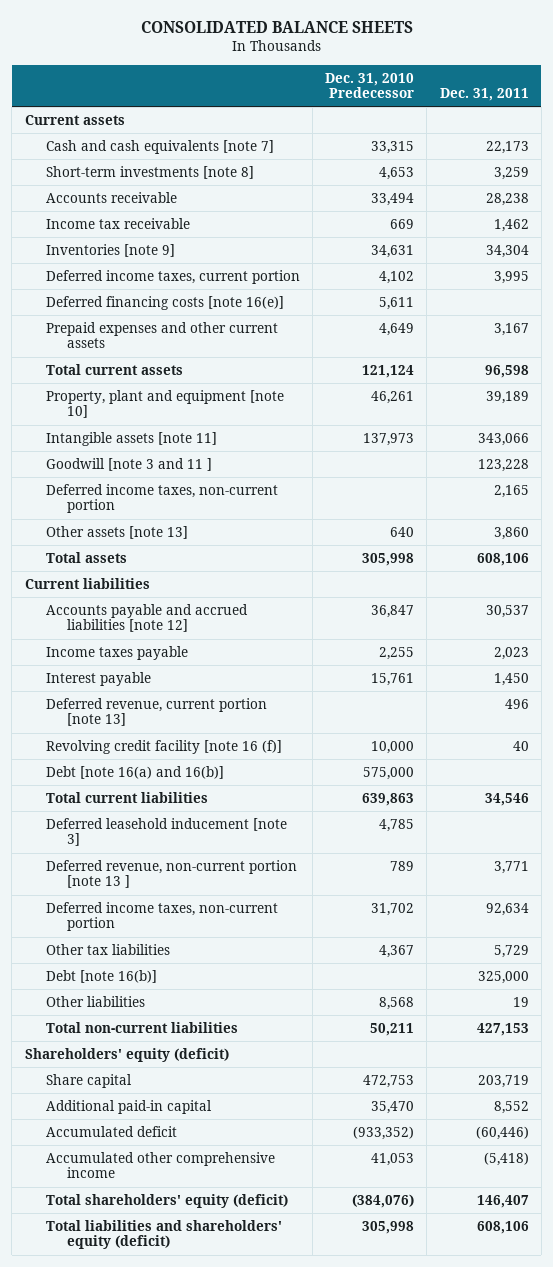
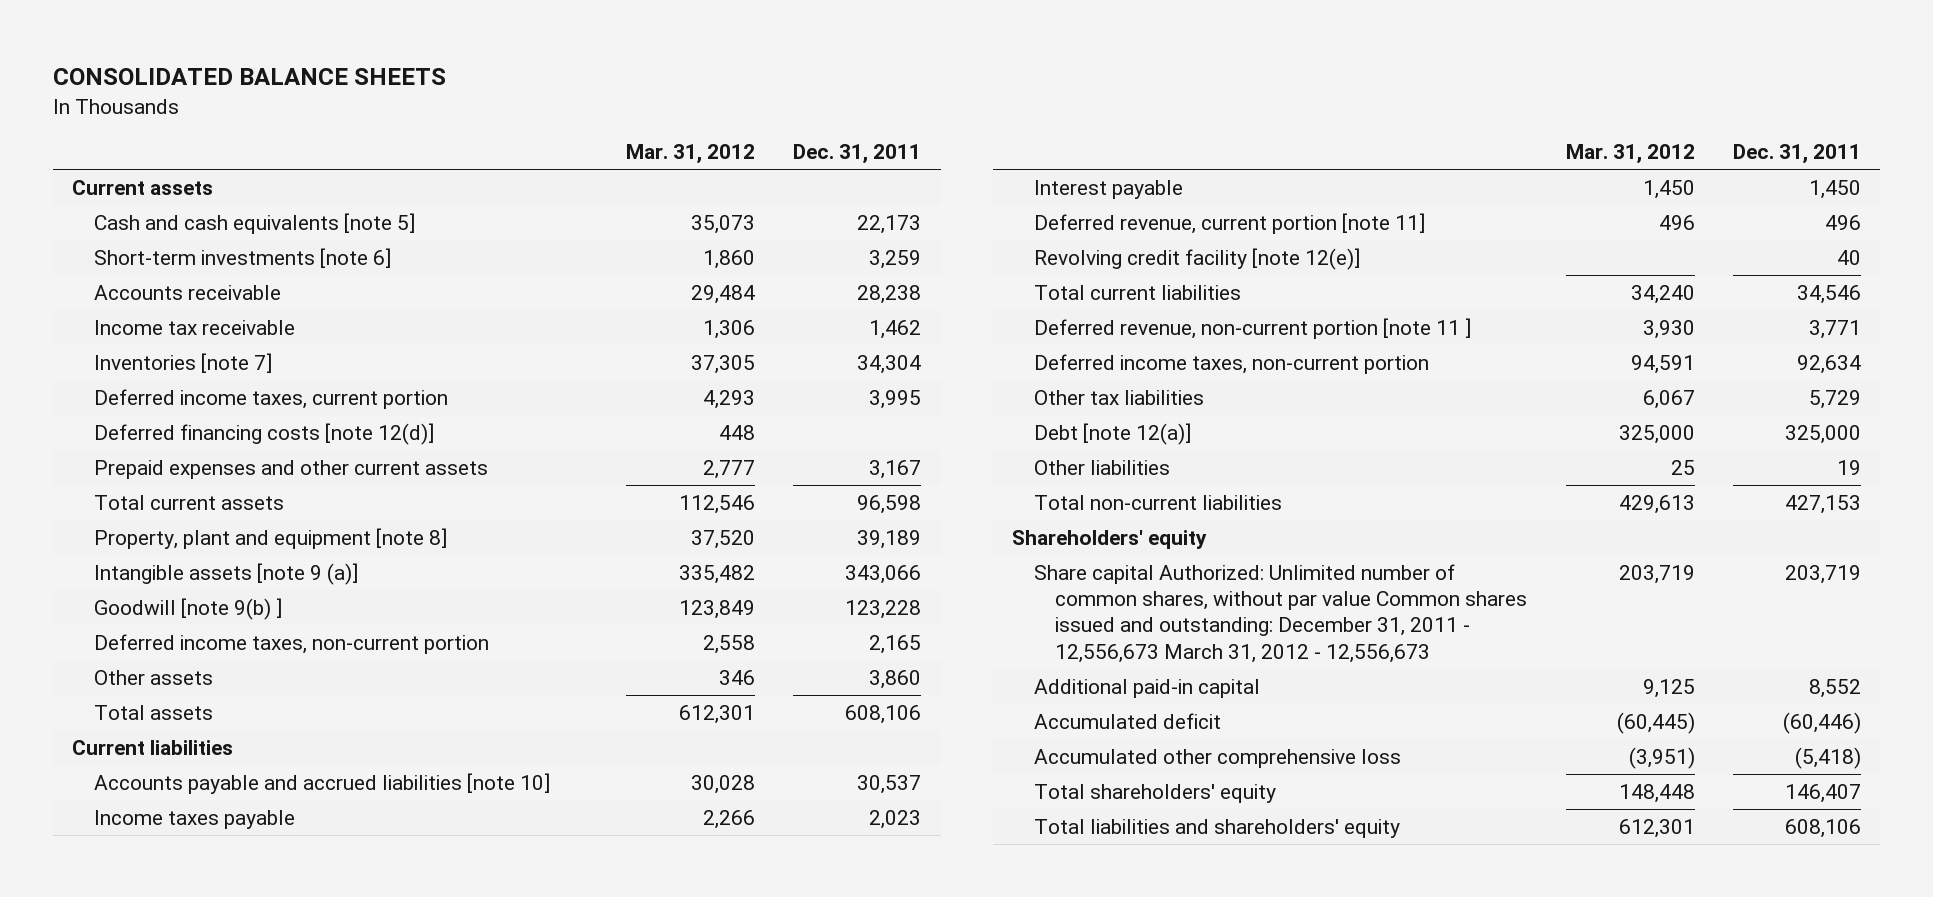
- | Dec. 31, 2010 Predecessor | Dec. 31, 2011
+ | Mar. 31, 2012 | Dec. 31, 2011
- Cash and cash equivalents [note 7] | 33,315 | 22,173
- Short-term investments [note 8] | 4,653 | 3,259
+ Cash and cash equivalents [note 5] | 35,073 | 22,173
+ Short-term investments [note 6] | 1,860 | 3,259
- Inventories [note 9] | 34,631 | 34,304
+ Inventories [note 7] | 37,305 | 34,304
- Deferred financing costs [note 16(e)] | 5,611 |
+ Deferred financing costs [note 12(d)] | 448 |
- Property, plant and equipment [note 10] | 46,261 | 39,189
- Intangible assets [note 11] | 137,973 | 343,066
- Goodwill [note 3 and 11 ] | | 123,228
+ Property, plant and equipment [note 8] | 37,520 | 39,189
+ Intangible assets [note 9 (a)] | 335,482 | 343,066
+ Goodwill [note 9(b) ] | 123,849 | 123,228
- Other assets [note 13] | 640 | 3,860
+ Other assets | 346 | 3,860
- Accounts payable and accrued liabilities [note 12] | 36,847 | 30,537
+ Accounts payable and accrued liabilities [note 10] | 30,028 | 30,537
- Deferred revenue, current portion [note 13] | | 496
- Revolving credit facility [note 16 (f)] | 10,000 | 40
- Debt [note 16(a) and 16(b)] | 575,000 |
+ Deferred revenue, current portion [note 11] | 496 | 496
+ Revolving credit facility [note 12(e)] | | 40
- Deferred leasehold inducement [note 3] | 4,785 |
- Deferred revenue, non-current portion [note 13 ] | 789 | 3,771
+ Deferred revenue, non-current portion [note 11 ] | 3,930 | 3,771
- Debt [note 16(b)] | | 325,000
+ Debt [note 12(a)] | 325,000 | 325,000
- Shareholders' equity (deficit)
- Share capital | 472,753 | 203,719
+ Shareholders' equity
+ Share capital Authorized: Unlimited number of common shares, without par value Common shares issued and outstanding: December 31, 2011 - 12,556,673 March 31, 2012 - 12,556,673 | 203,719 | 203,719
- Accumulated other comprehensive income | 41,053 | (5,418)
- Total shareholders' equity (deficit) | (384,076) | 146,407
- Total liabilities and shareholders' equity (deficit) | 305,998 | 608,106
+ Accumulated other comprehensive loss | (3,951) | (5,418)
+ Total shareholders' equity | 148,448 | 146,407
+ Total liabilities and shareholders' equity | 612,301 | 608,106

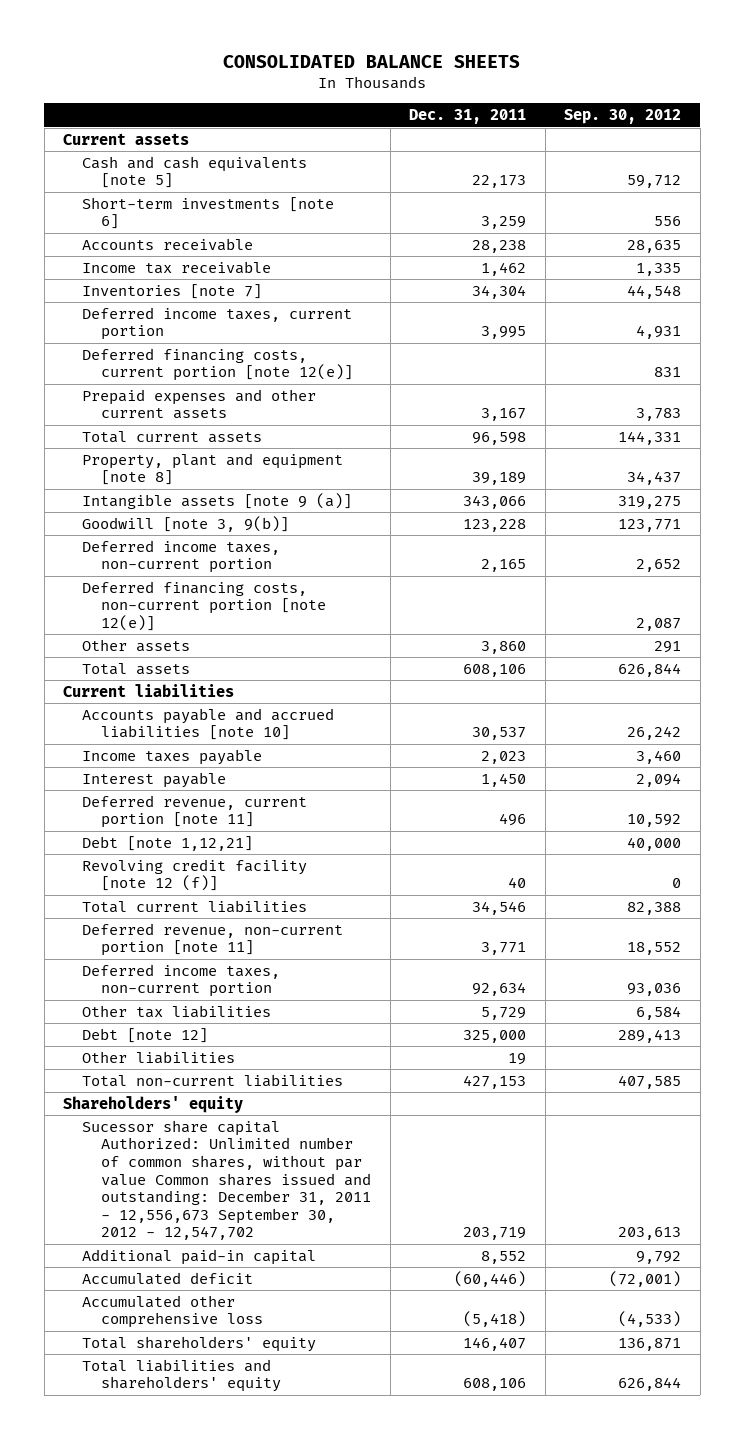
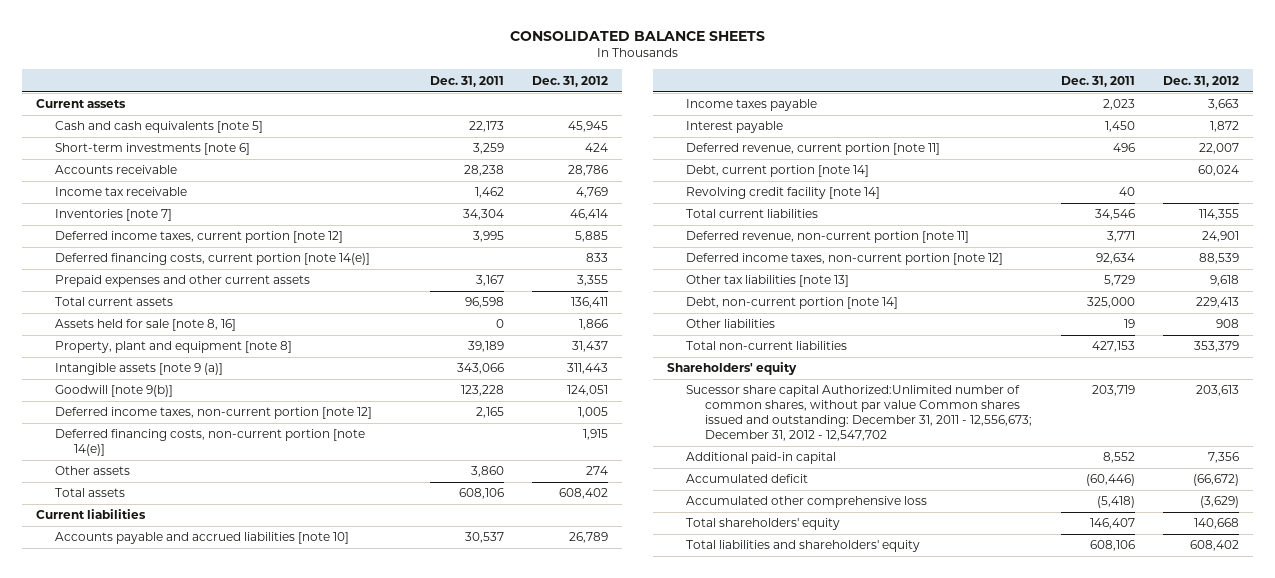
- | Dec. 31, 2011 | Sep. 30, 2012
+ | Dec. 31, 2011 | Dec. 31, 2012
- Deferred income taxes, current portion | 3,995 | 4,931
- Deferred financing costs, current portion [note 12(e)] | | 831
+ Deferred income taxes, current portion [note 12] | 3,995 | 5,885
+ Deferred financing costs, current portion [note 14(e)] | | 833
+ Assets held for sale [note 8, 16] | 0 | 1,866
- Goodwill [note 3, 9(b)] | 123,228 | 123,771
- Deferred income taxes, non-current portion | 2,165 | 2,652
- Deferred financing costs, non-current portion [note 12(e)] | | 2,087
+ Goodwill [note 9(b)] | 123,228 | 124,051
+ Deferred income taxes, non-current portion [note 12] | 2,165 | 1,005
+ Deferred financing costs, non-current portion [note 14(e)] | | 1,915
- Debt [note 1,12,21] | | 40,000
- Revolving credit facility [note 12 (f)] | 40 | 0
+ Debt, current portion [note 14] | | 60,024
+ Revolving credit facility [note 14] | 40 |
- Deferred income taxes, non-current portion | 92,634 | 93,036
- Other tax liabilities | 5,729 | 6,584
- Debt [note 12] | 325,000 | 289,413
+ Deferred income taxes, non-current portion [note 12] | 92,634 | 88,539
+ Other tax liabilities [note 13] | 5,729 | 9,618
+ Debt, non-current portion [note 14] | 325,000 | 229,413
- Sucessor share capital Authorized: Unlimited number of common shares, without par value Common shares issued and outstanding: December 31, 2011 - 12,556,673 September 30, 2012 - 12,547,702 | 203,719 | 203,613
+ Sucessor share capital Authorized:Unlimited number of common shares, without par value Common shares issued and outstanding: December 31, 2011 - 12,556,673; December 31, 2012 - 12,547,702 | 203,719 | 203,613

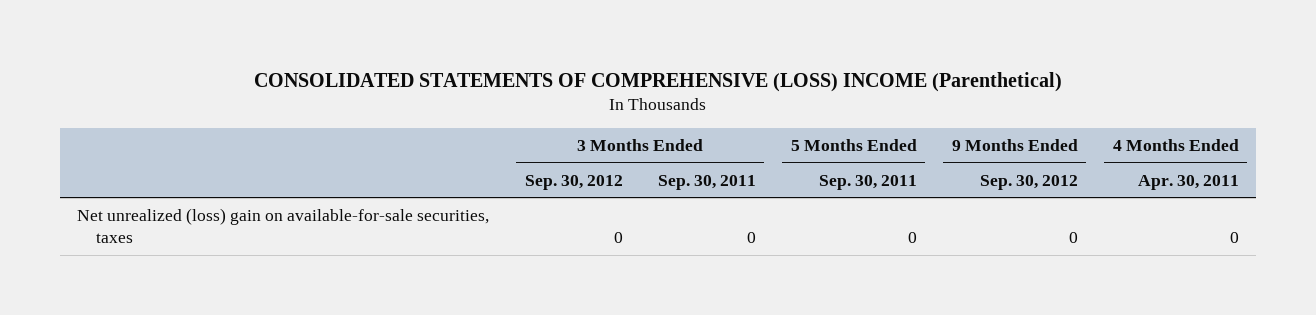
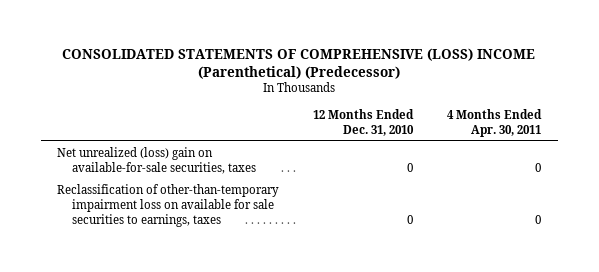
- CONSOLIDATED STATEMENTS OF COMPREHENSIVE (LOSS) INCOME (Parenthetical)
+ CONSOLIDATED STATEMENTS OF COMPREHENSIVE (LOSS) INCOME (Parenthetical) (Predecessor)
- | 3 Months Ended Sep. 30, 2012 | 3 Months Ended Sep. 30, 2011 | 5 Months Ended Sep. 30, 2011 | 9 Months Ended Sep. 30, 2012 | 4 Months Ended Apr. 30, 2011
+ | 12 Months Ended Dec. 31, 2010 | 4 Months Ended Apr. 30, 2011
+ Reclassification of other-than-temporary impairment loss on available for sale securities to earnings, taxes | 0 | 0

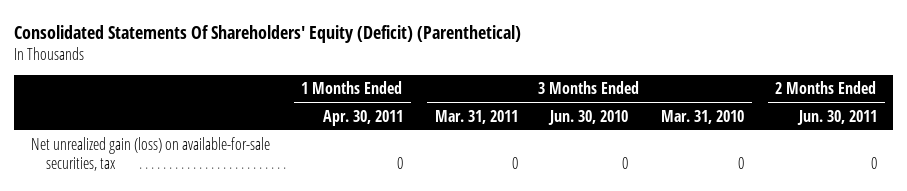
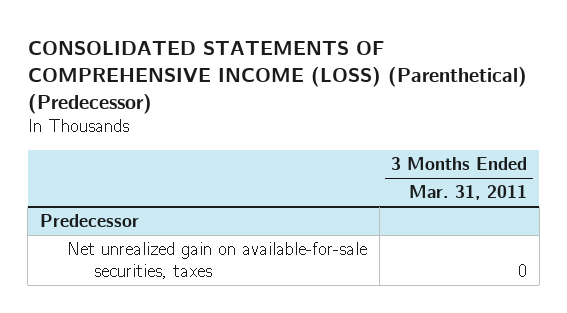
- Consolidated Statements Of Shareholders' Equity (Deficit) (Parenthetical)
+ CONSOLIDATED STATEMENTS OF COMPREHENSIVE INCOME (LOSS) (Parenthetical) (Predecessor)
- | 1 Months Ended Apr. 30, 2011 | 3 Months Ended Mar. 31, 2011 | 3 Months Ended Jun. 30, 2010 | 3 Months Ended Mar. 31, 2010 | 2 Months Ended Jun. 30, 2011
+ | 3 Months Ended Mar. 31, 2011
- Net unrealized gain (loss) on available-for-sale securities, tax | 0 | 0 | 0 | 0 | 0
+ Predecessor
+ Net unrealized gain on available-for-sale securities, taxes | 0

